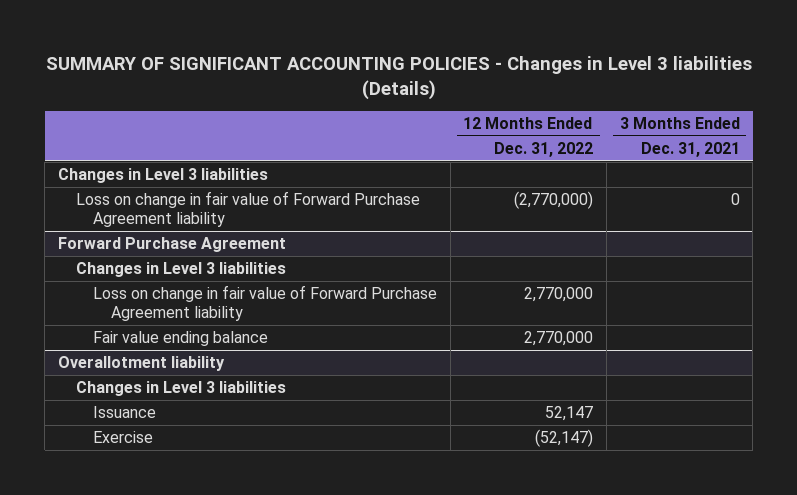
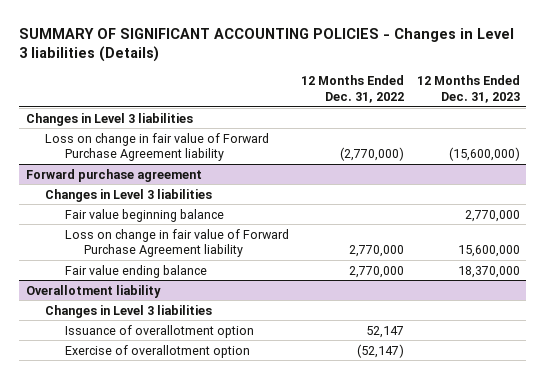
- | 12 Months Ended Dec. 31, 2022 | 3 Months Ended Dec. 31, 2021
+ | 12 Months Ended Dec. 31, 2022 | 12 Months Ended Dec. 31, 2023
- Forward Purchase Agreement
+ Forward purchase agreement
+ Fair value beginning balance | | 2,770,000
@ Overallotment liability
- Issuance | 52,147 |
- Exercise | (52,147) |
+ Issuance of overallotment option | 52,147 |
+ Exercise of overallotment option | (52,147) |

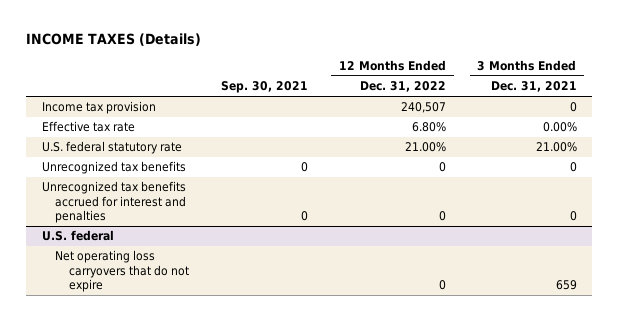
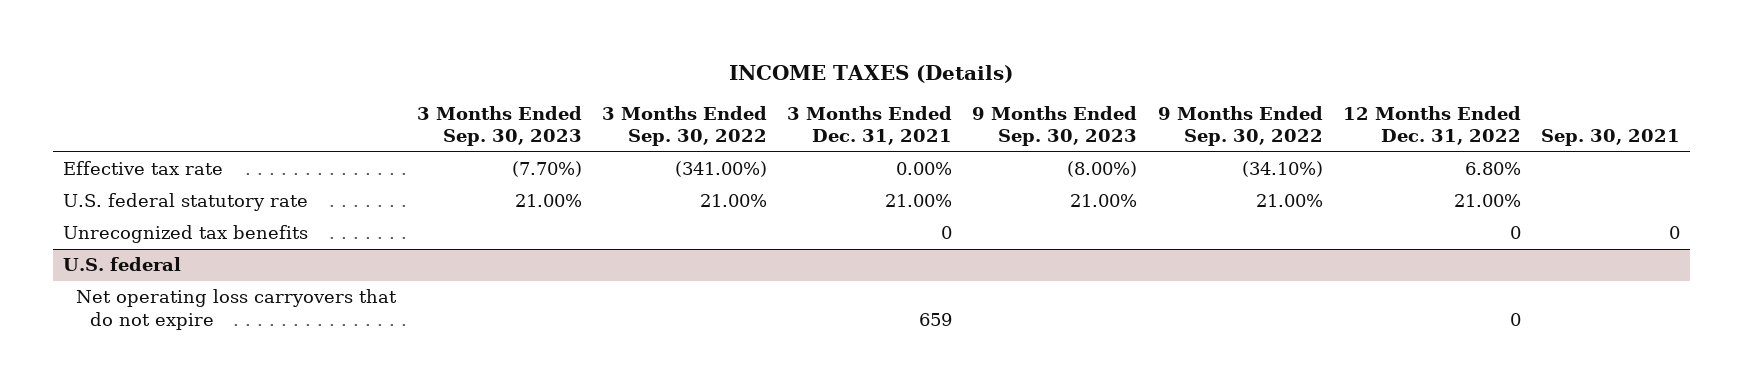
- | Sep. 30, 2021 | 12 Months Ended Dec. 31, 2022 | 3 Months Ended Dec. 31, 2021
+ | 3 Months Ended Sep. 30, 2023 | 3 Months Ended Sep. 30, 2022 | 3 Months Ended Dec. 31, 2021 | 9 Months Ended Sep. 30, 2023 | 9 Months Ended Sep. 30, 2022 | 12 Months Ended Dec. 31, 2022 | Sep. 30, 2021
- Income tax provision | | 240,507 | 0
- Unrecognized tax benefits accrued for interest and penalties | 0 | 0 | 0

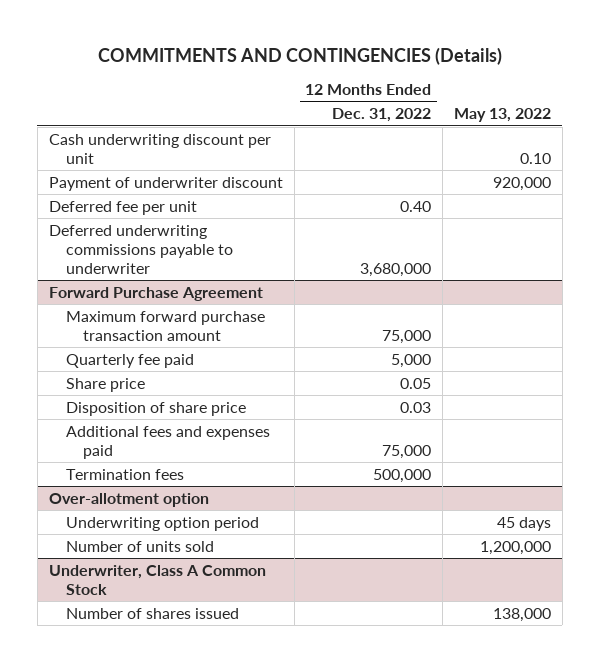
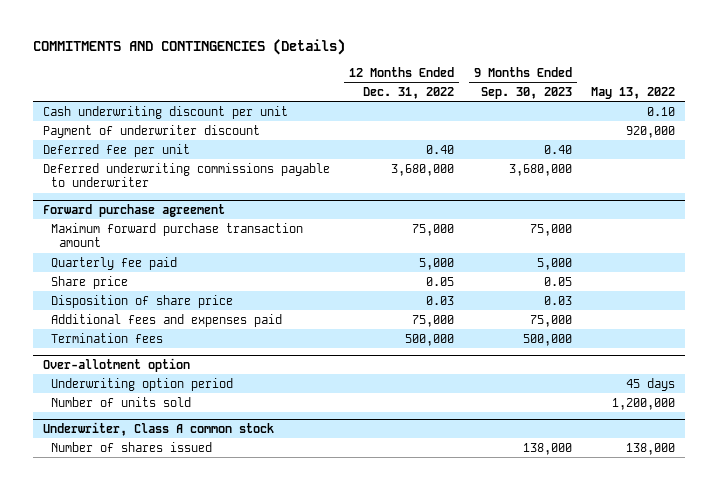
- | 12 Months Ended Dec. 31, 2022 | May 13, 2022
+ | 12 Months Ended Dec. 31, 2022 | 9 Months Ended Sep. 30, 2023 | May 13, 2022
- Forward Purchase Agreement
+ Forward purchase agreement
- Underwriter, Class A Common Stock
+ Underwriter, Class A common stock

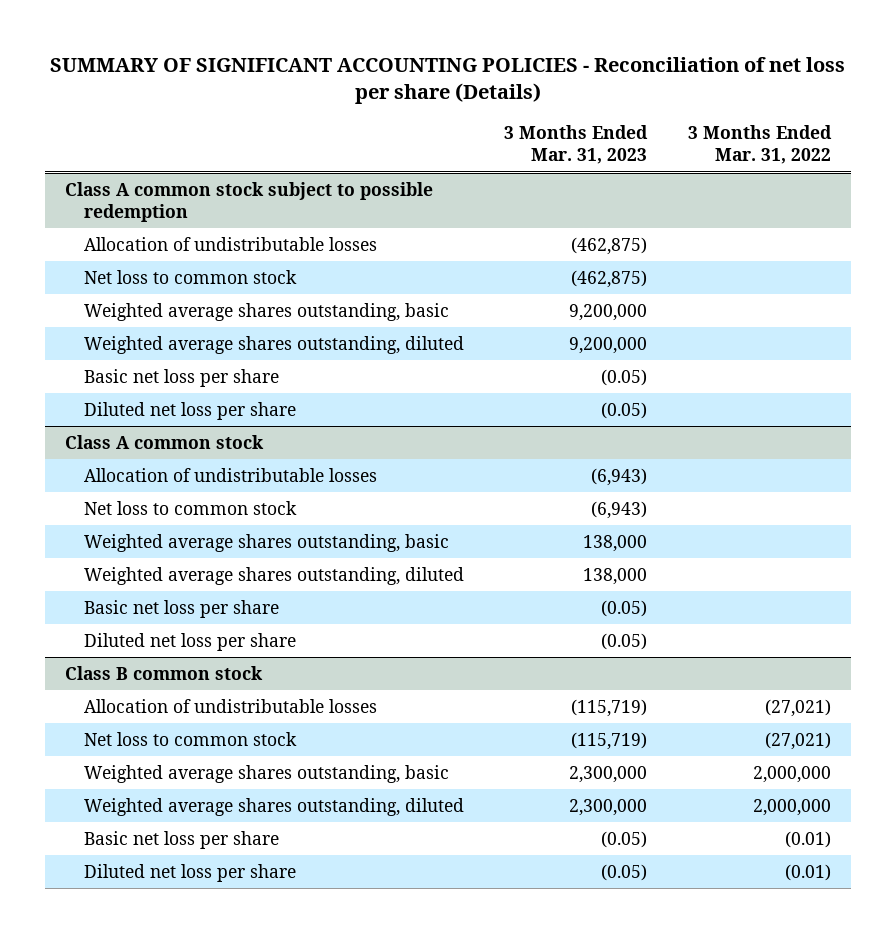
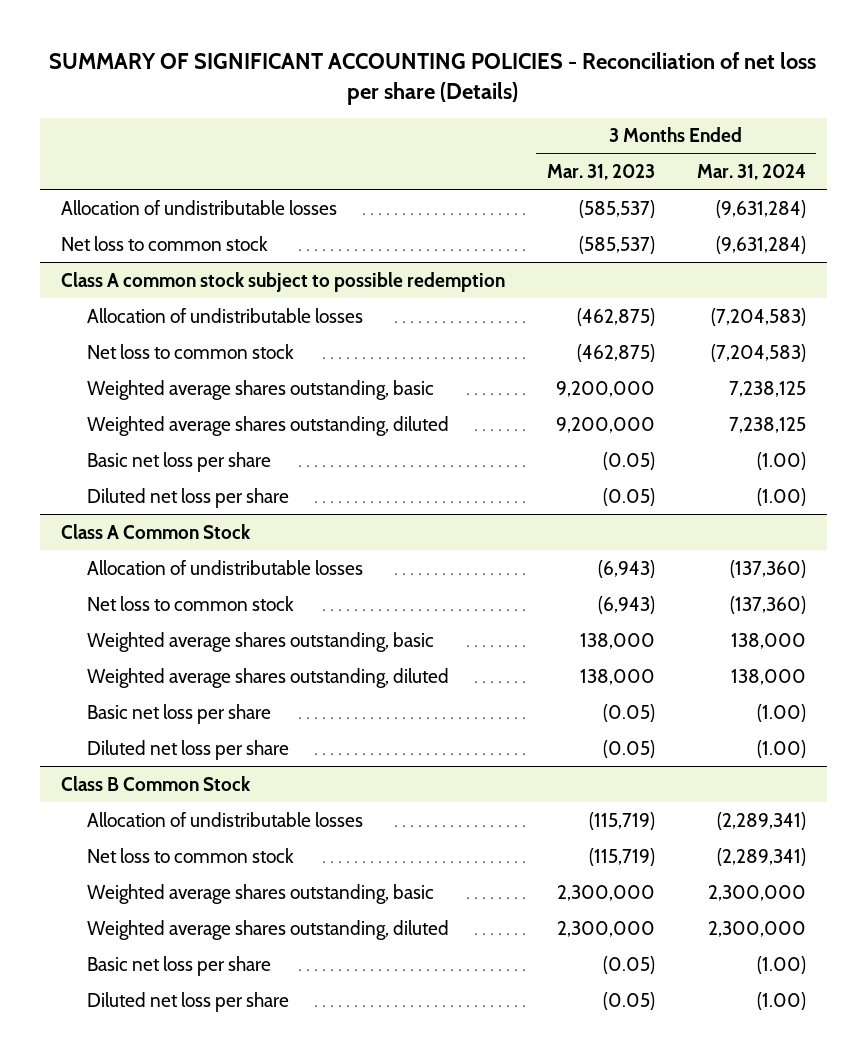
- | 3 Months Ended Mar. 31, 2023 | 3 Months Ended Mar. 31, 2022
+ | 3 Months Ended Mar. 31, 2023 | 3 Months Ended Mar. 31, 2024
+ Allocation of undistributable losses | (585,537) | (9,631,284)
+ Net loss to common stock | (585,537) | (9,631,284)
- Class A common stock
+ Class A Common Stock
- Class B common stock
+ Class B Common Stock

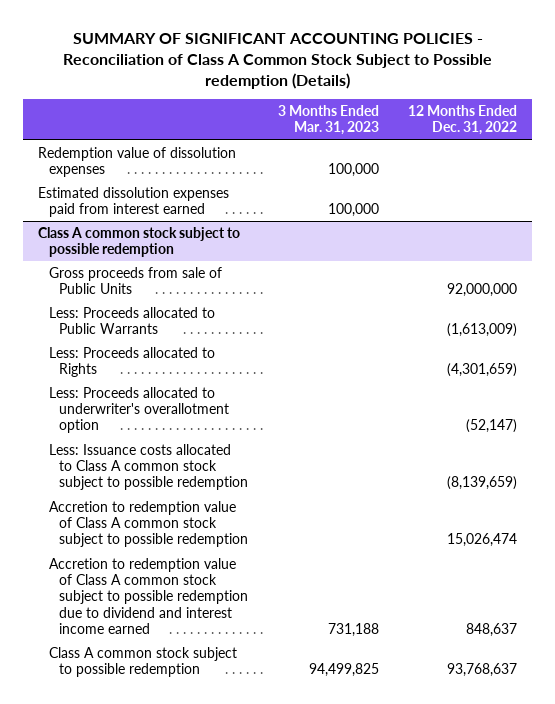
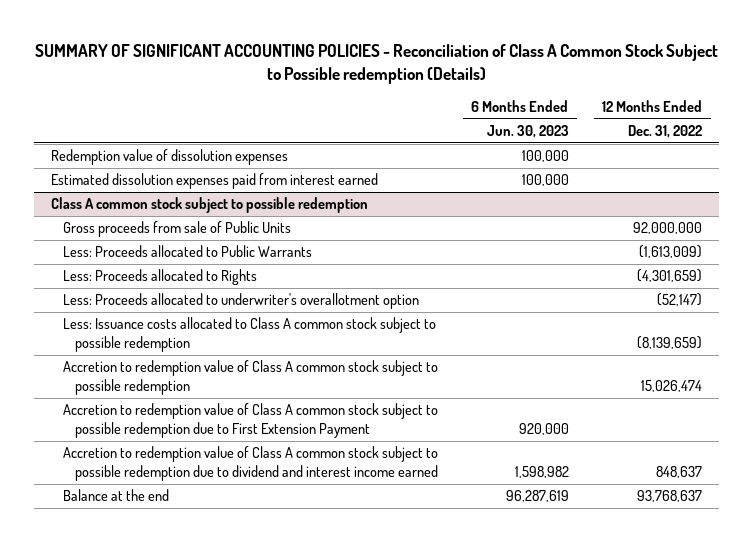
- | 3 Months Ended Mar. 31, 2023 | 12 Months Ended Dec. 31, 2022
+ | 6 Months Ended Jun. 30, 2023 | 12 Months Ended Dec. 31, 2022
@ Class A common stock subject to possible redemption
+ Accretion to redemption value of Class A common stock subject to possible redemption due to First Extension Payment | 920,000 |
- Class A common stock subject to possible redemption | 94,499,825 | 93,768,637
+ Balance at the end | 96,287,619 | 93,768,637

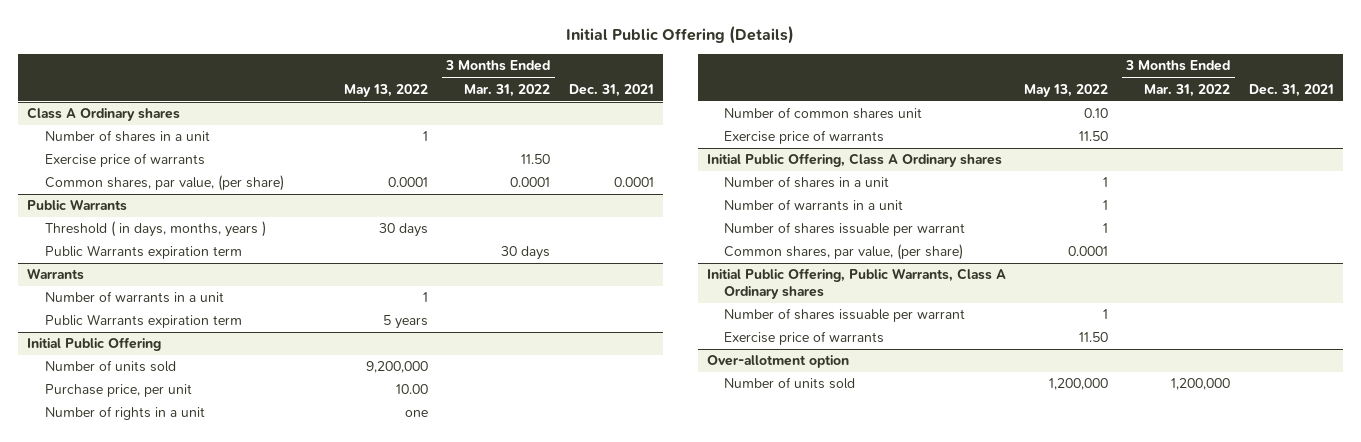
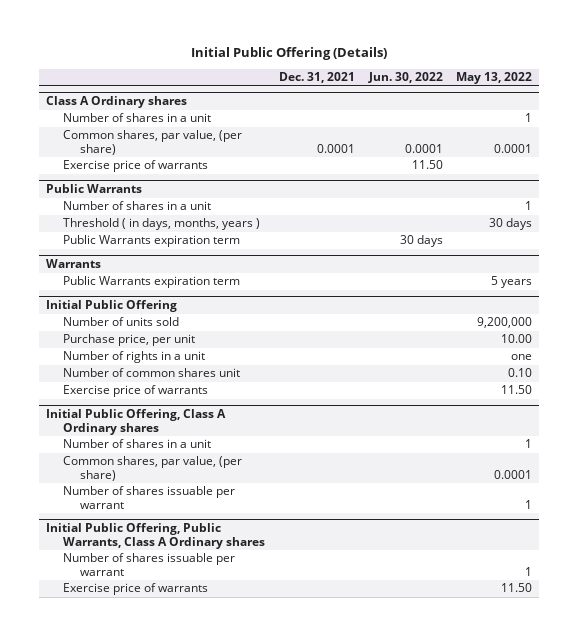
- | May 13, 2022 | 3 Months Ended Mar. 31, 2022 | Dec. 31, 2021
+ | Dec. 31, 2021 | Jun. 30, 2022 | May 13, 2022
@ Class A Ordinary shares
moved down: Exercise price of warrants | | 11.50 |
@ Public Warrants
+ Number of shares in a unit | | | 1
@ Warrants
- Number of warrants in a unit | 1 | |
@ Initial Public Offering, Class A Ordinary shares
- Number of warrants in a unit | 1 | |
moved down: Number of shares issuable per warrant | | | 1
- Over-allotment option
- Number of units sold | 1,200,000 | 1,200,000 |

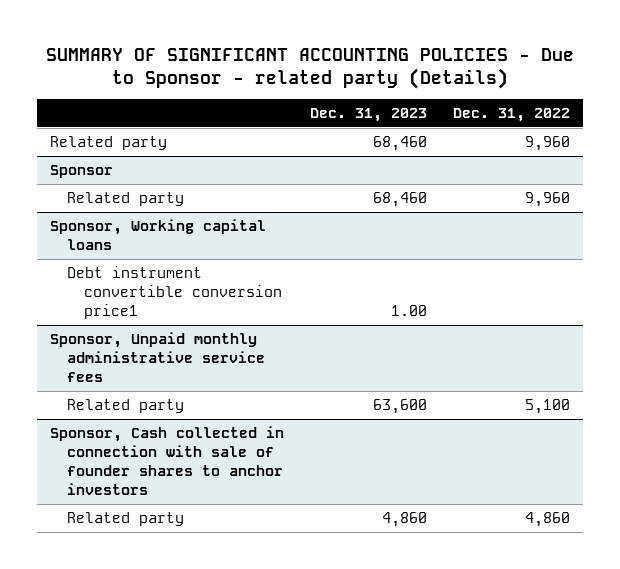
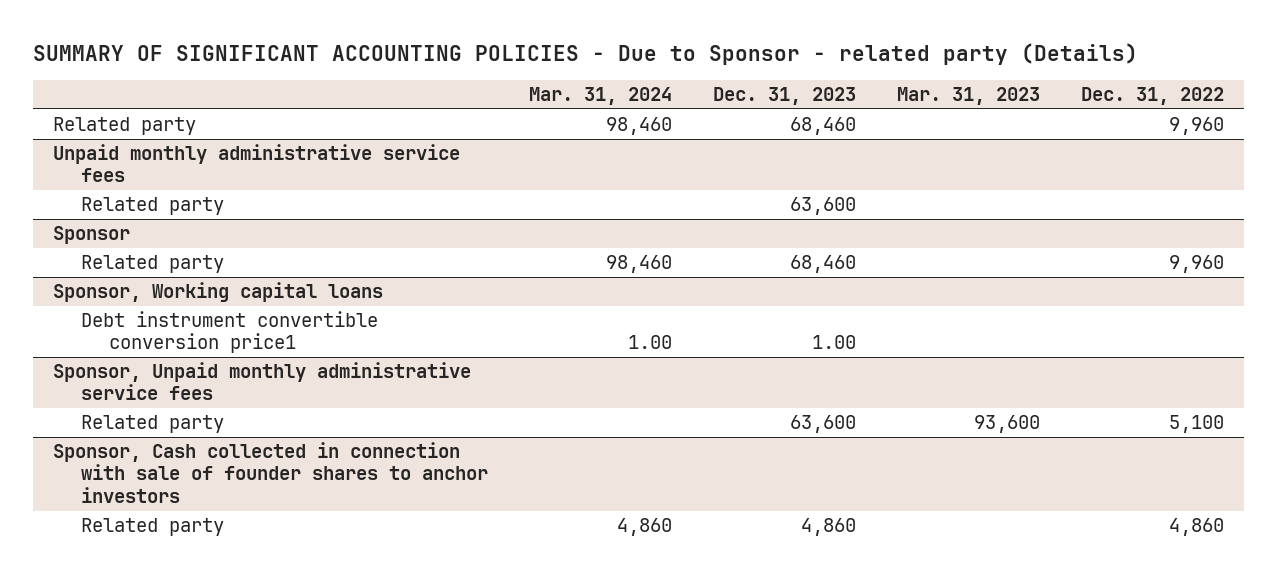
- | Dec. 31, 2023 | Dec. 31, 2022
+ | Mar. 31, 2024 | Dec. 31, 2023 | Mar. 31, 2023 | Dec. 31, 2022
+ Unpaid monthly administrative service fees
+ Related party | | 63,600 | |

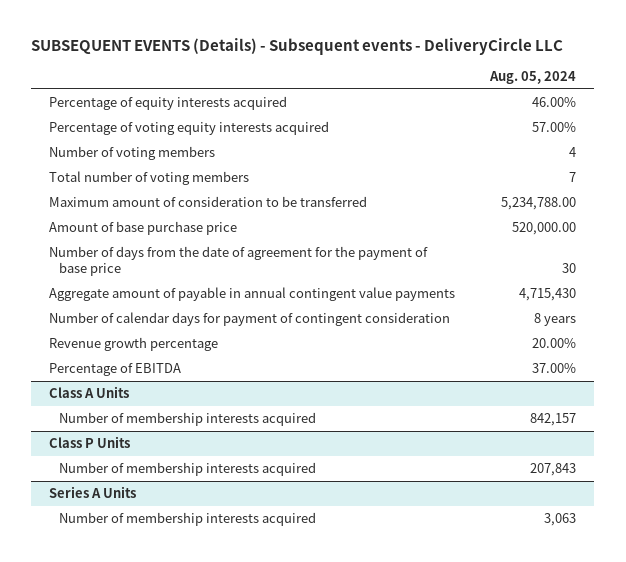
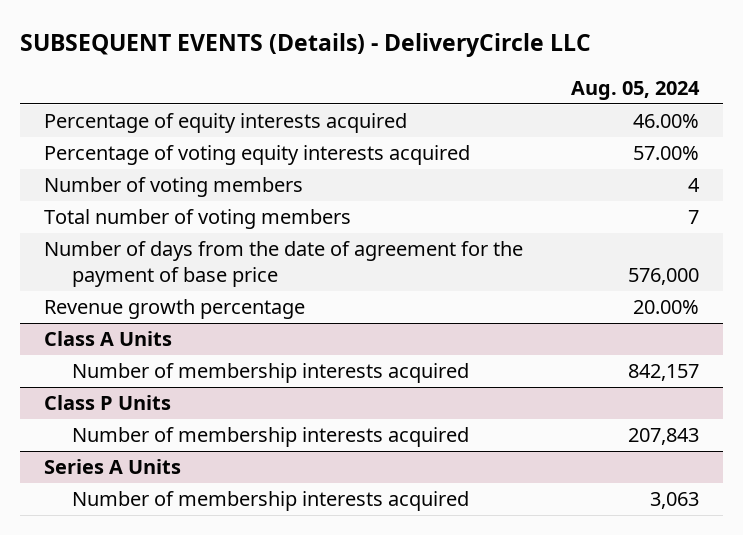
- SUBSEQUENT EVENTS (Details) - Subsequent events - DeliveryCircle LLC
+ SUBSEQUENT EVENTS (Details) - DeliveryCircle LLC
- Maximum amount of consideration to be transferred | 5,234,788.00
- Amount of base purchase price | 520,000.00
- Number of days from the date of agreement for the payment of base price | 30
- Aggregate amount of payable in annual contingent value payments | 4,715,430
- Number of calendar days for payment of contingent consideration | 8 years
+ Number of days from the date of agreement for the payment of base price | 576,000
- Percentage of EBITDA | 37.00%

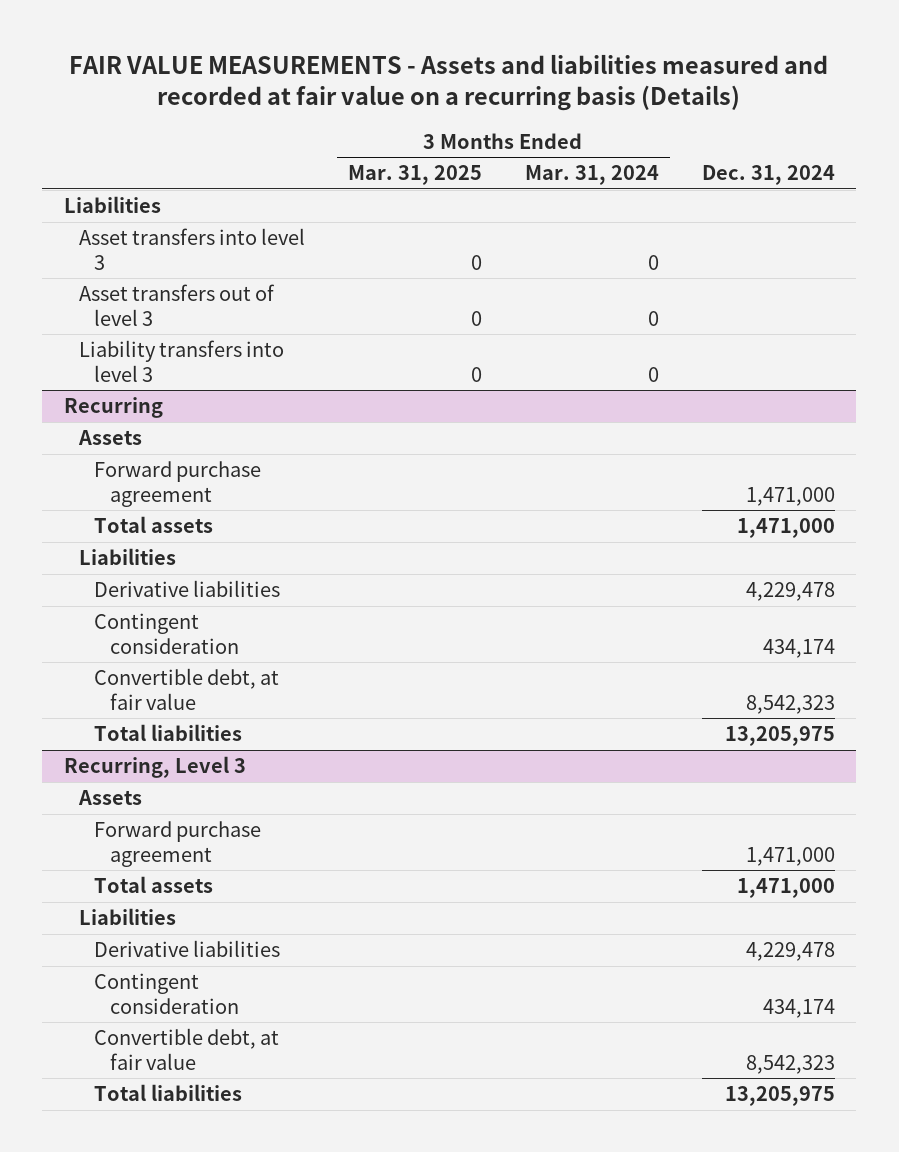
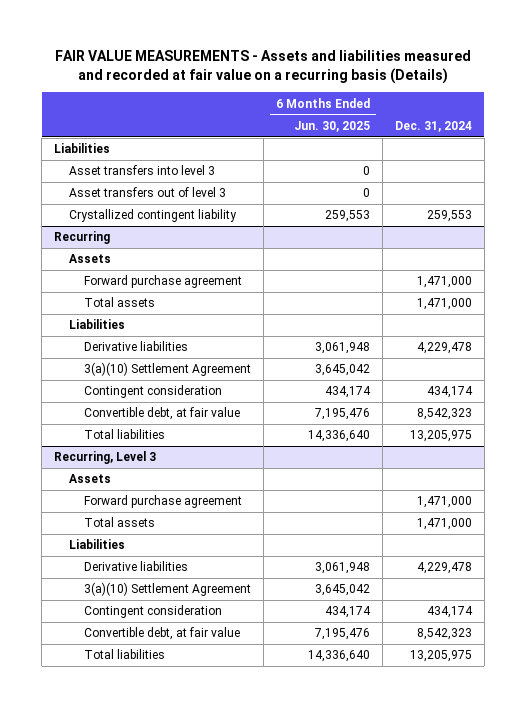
- | 3 Months Ended Mar. 31, 2025 | 3 Months Ended Mar. 31, 2024 | Dec. 31, 2024
+ | 6 Months Ended Jun. 30, 2025 | Dec. 31, 2024
- Liability transfers into level 3 | 0 | 0 |
+ Crystallized contingent liability | 259,553 | 259,553
@ Recurring
+ 3(a)(10) Settlement Agreement | 3,645,042 |
@ Recurring, Level 3
+ 3(a)(10) Settlement Agreement | 3,645,042 |

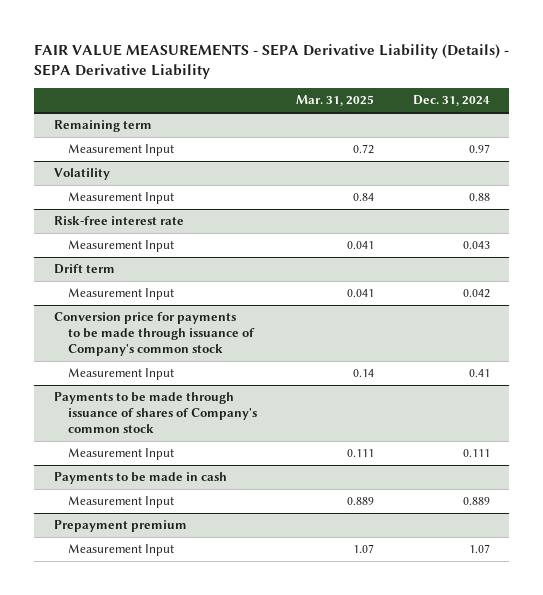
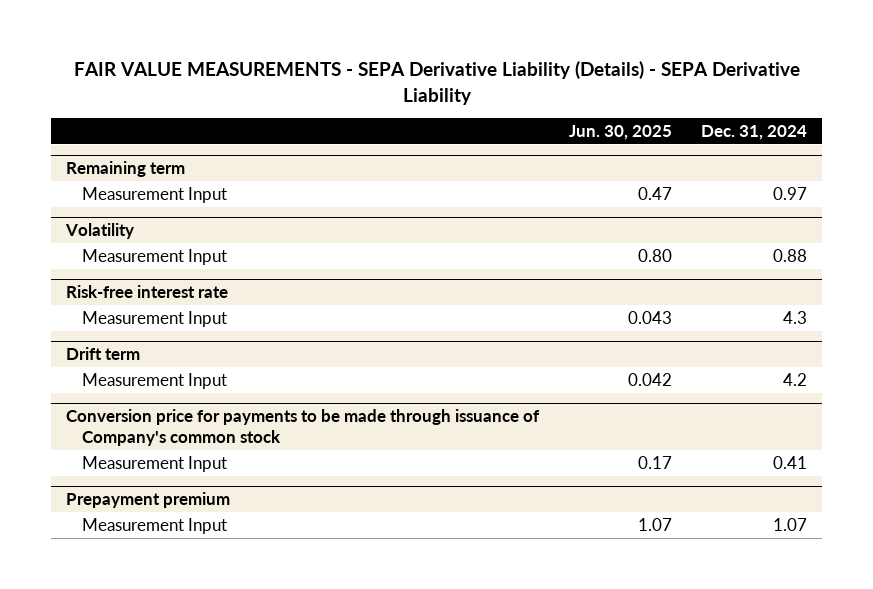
- | Mar. 31, 2025 | Dec. 31, 2024
+ | Jun. 30, 2025 | Dec. 31, 2024
@ Risk-free interest rate
- Measurement Input | 0.041 | 0.043
+ Measurement Input | 0.043 | 4.3
@ Drift term
- Measurement Input | 0.041 | 0.042
+ Measurement Input | 0.042 | 4.2
- Payments to be made through issuance of shares of Company's common stock
- Measurement Input | 0.111 | 0.111
- Payments to be made in cash
- Measurement Input | 0.889 | 0.889

